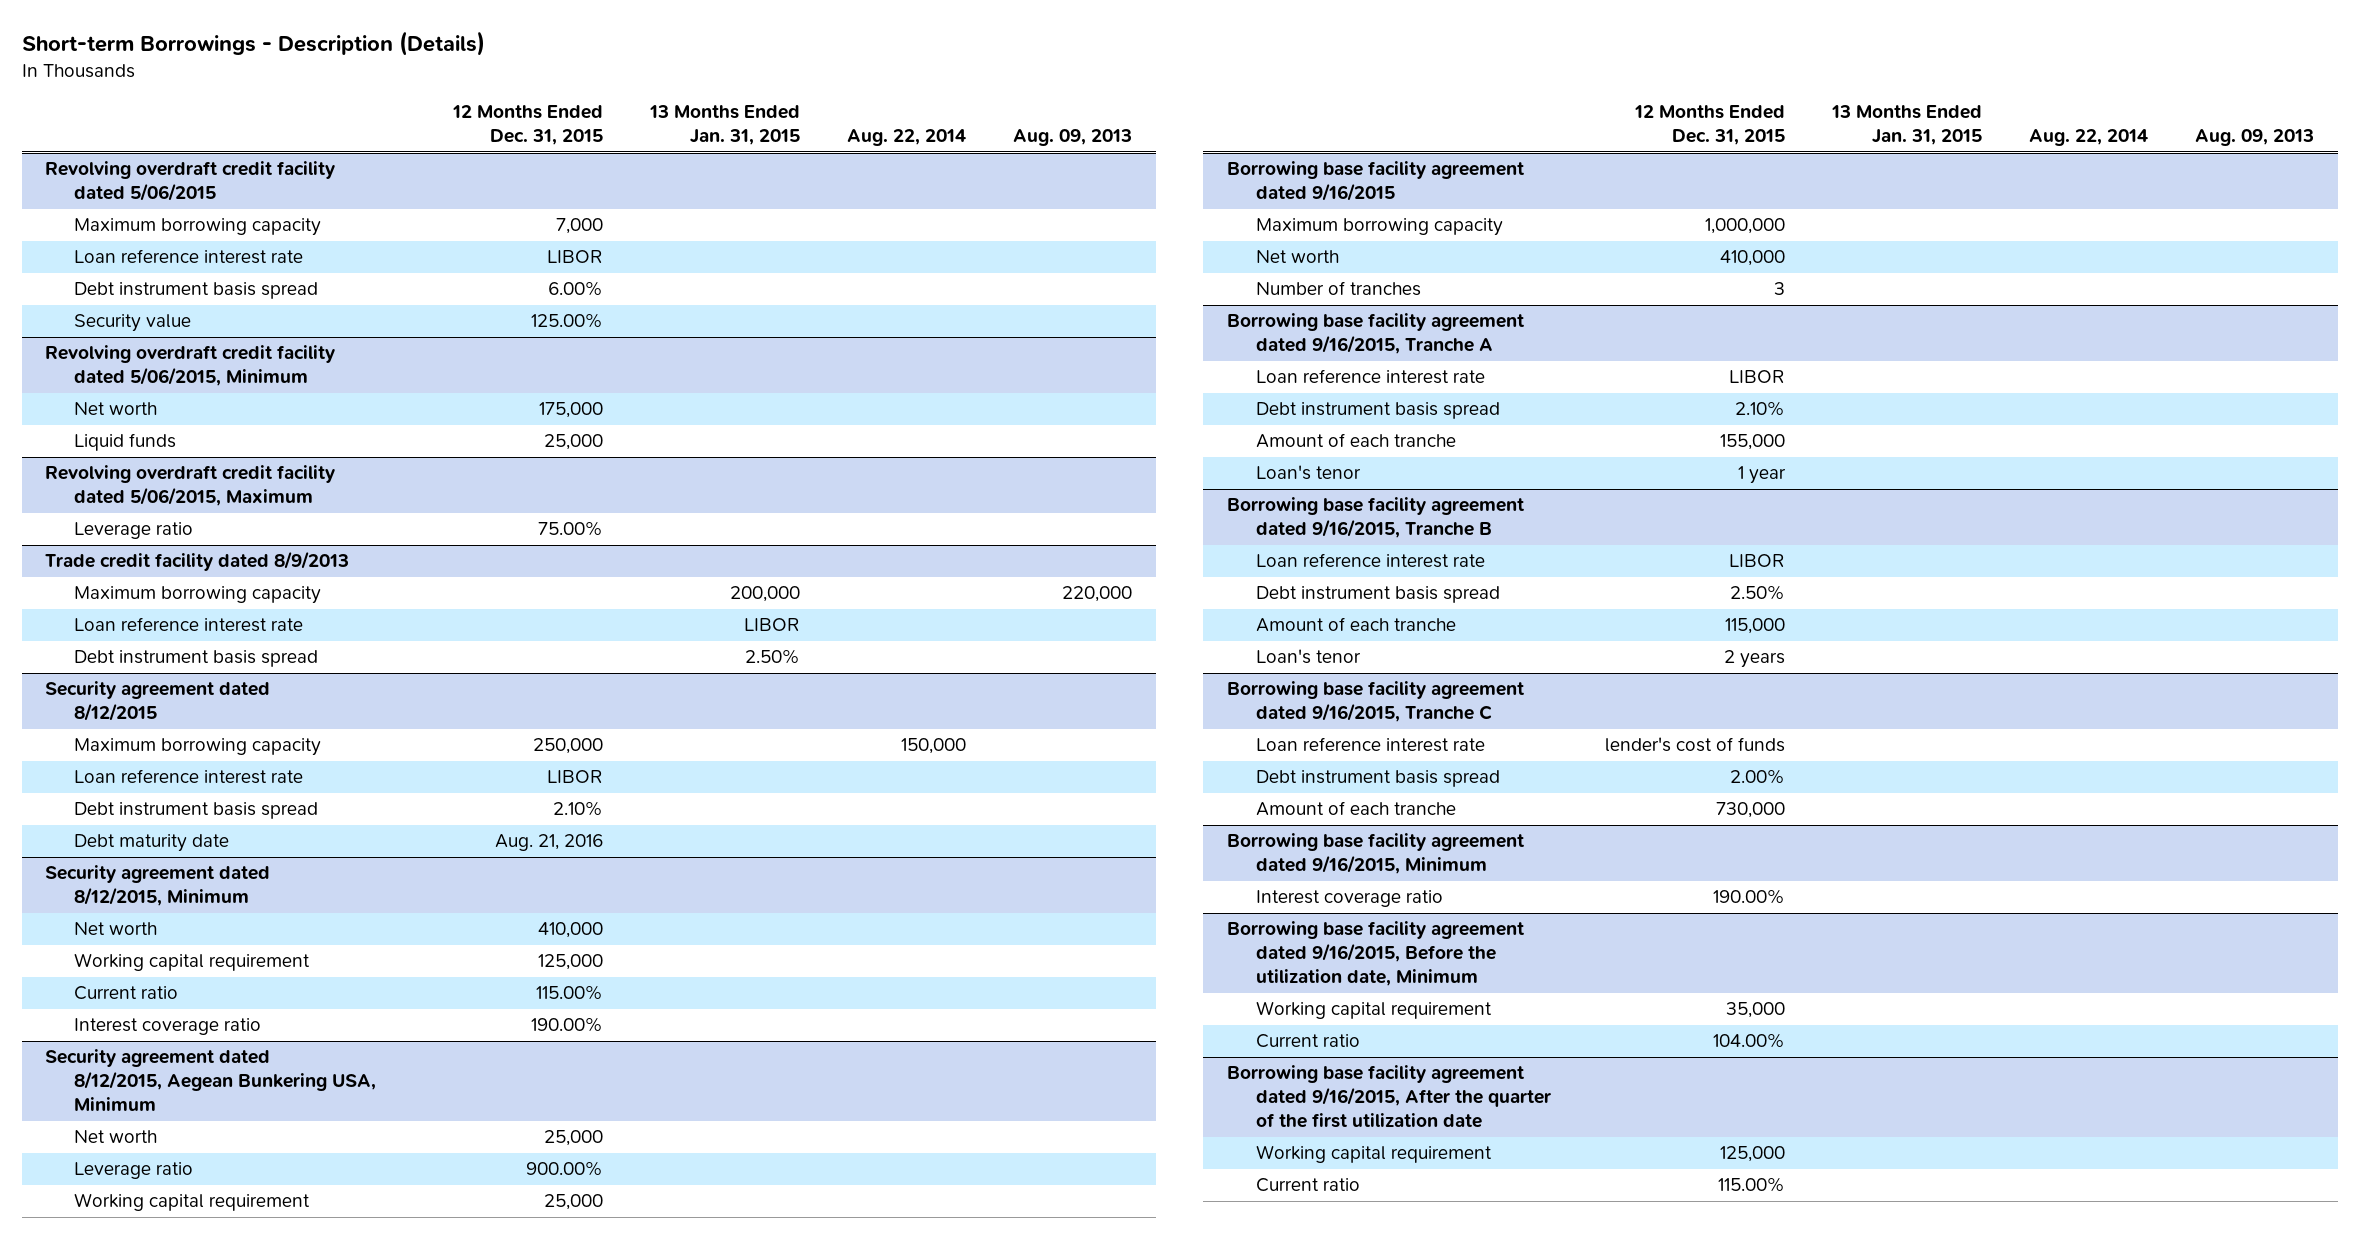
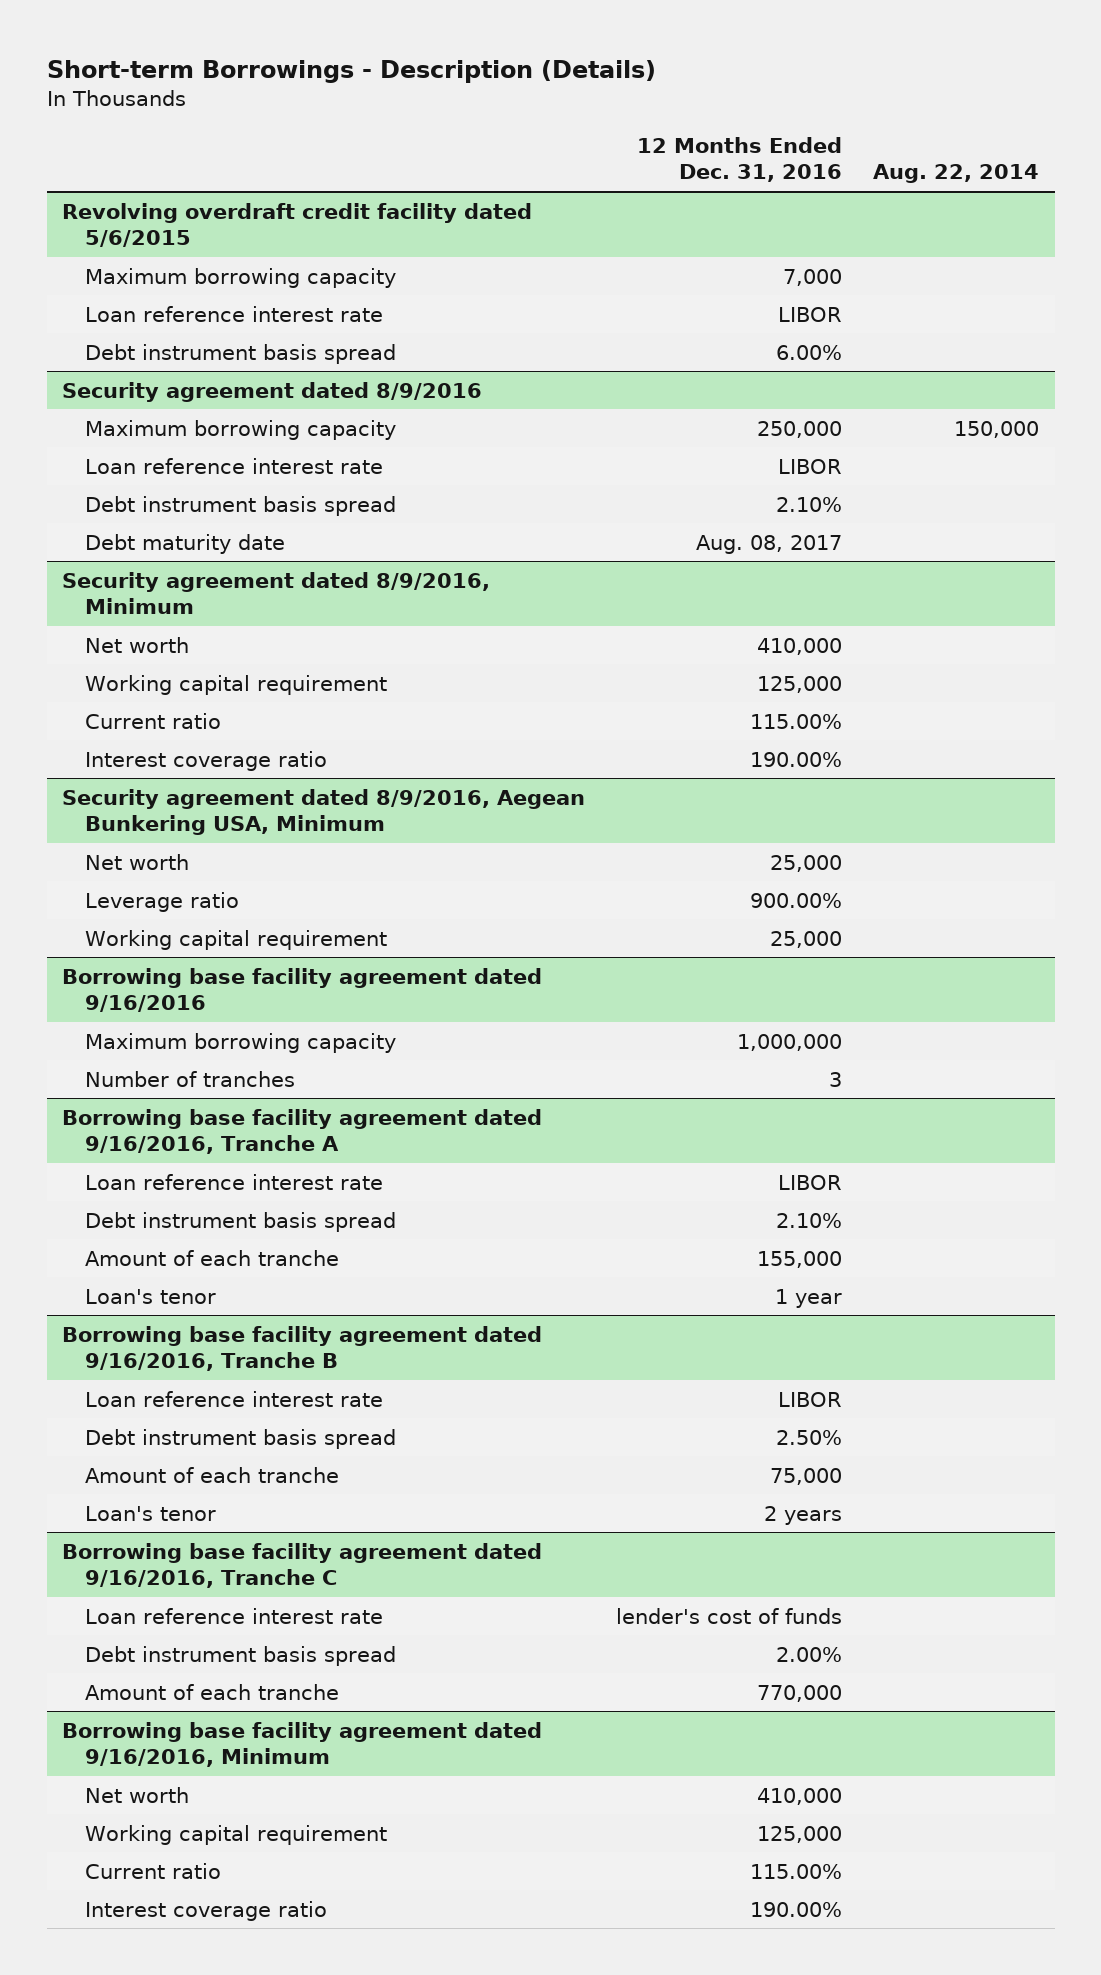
- | 12 Months Ended Dec. 31, 2015 | 13 Months Ended Jan. 31, 2015 | Aug. 22, 2014 | Aug. 09, 2013
+ | 12 Months Ended Dec. 31, 2016 | Aug. 22, 2014
- Revolving overdraft credit facility dated 5/06/2015
+ Revolving overdraft credit facility dated 5/6/2015
- Security value | 125.00% | | |
- Revolving overdraft credit facility dated 5/06/2015, Minimum
- Net worth | 175,000 | | |
- Liquid funds | 25,000 | | |
- Revolving overdraft credit facility dated 5/06/2015, Maximum
- Leverage ratio | 75.00% | | |
- Trade credit facility dated 8/9/2013
- Maximum borrowing capacity | | 200,000 | | 220,000
- Loan reference interest rate | | LIBOR | |
- Debt instrument basis spread | | 2.50% | |
- Security agreement dated 8/12/2015
+ Security agreement dated 8/9/2016
- Security agreement dated 8/12/2015, Minimum
+ Security agreement dated 8/9/2016, Minimum
- Security agreement dated 8/12/2015, Aegean Bunkering USA, Minimum
+ Security agreement dated 8/9/2016, Aegean Bunkering USA, Minimum
- Borrowing base facility agreement dated 9/16/2015
+ Borrowing base facility agreement dated 9/16/2016
- Net worth | 410,000 | | |
- Borrowing base facility agreement dated 9/16/2015, Tranche A
+ Borrowing base facility agreement dated 9/16/2016, Tranche A
- Borrowing base facility agreement dated 9/16/2015, Tranche B
+ Borrowing base facility agreement dated 9/16/2016, Tranche B
- Borrowing base facility agreement dated 9/16/2015, Tranche C
+ Borrowing base facility agreement dated 9/16/2016, Tranche C
- Borrowing base facility agreement dated 9/16/2015, Minimum
+ Borrowing base facility agreement dated 9/16/2016, Minimum
+ Net worth | 410,000 |
+ Working capital requirement | 125,000 |
+ Current ratio | 115.00% |
- Borrowing base facility agreement dated 9/16/2015, Before the utilization date, Minimum
- Working capital requirement | 35,000 | | |
- Current ratio | 104.00% | | |
- Borrowing base facility agreement dated 9/16/2015, After the quarter of the first utilization date
- Working capital requirement | 125,000 | | |
- Current ratio | 115.00% | | |

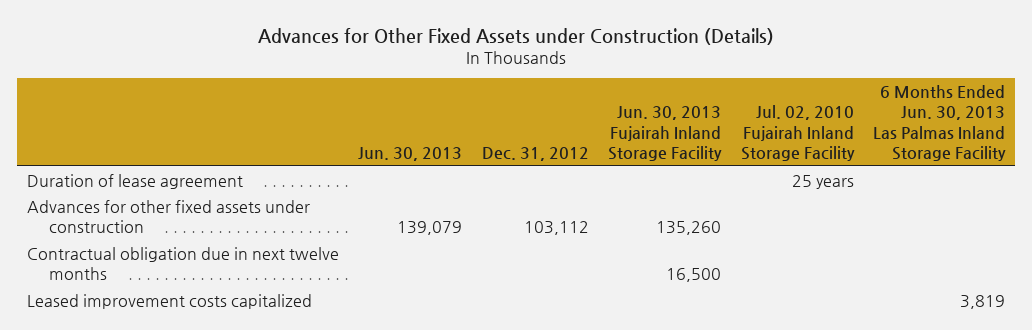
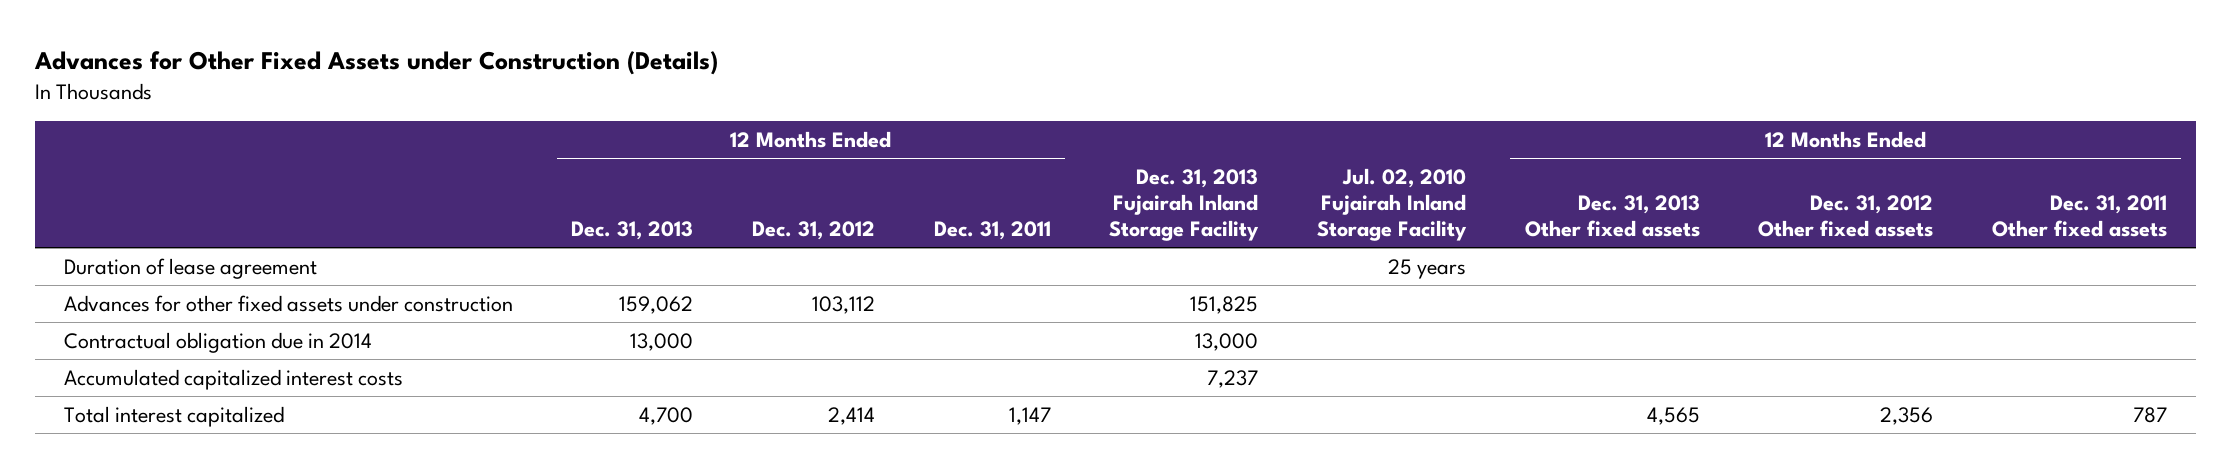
- | Jun. 30, 2013 | Dec. 31, 2012 | Jun. 30, 2013 Fujairah Inland Storage Facility | Jul. 02, 2010 Fujairah Inland Storage Facility | 6 Months Ended Jun. 30, 2013 Las Palmas Inland Storage Facility
+ | 12 Months Ended Dec. 31, 2013 | 12 Months Ended Dec. 31, 2012 | 12 Months Ended Dec. 31, 2011 | Dec. 31, 2013 Fujairah Inland Storage Facility | Jul. 02, 2010 Fujairah Inland Storage Facility | 12 Months Ended Dec. 31, 2013 Other fixed assets | 12 Months Ended Dec. 31, 2012 Other fixed assets | 12 Months Ended Dec. 31, 2011 Other fixed assets
- Contractual obligation due in next twelve months | | | 16,500 | |
- Leased improvement costs capitalized | | | | | 3,819
+ Contractual obligation due in 2014 | 13,000 | | | 13,000 | | | |
+ Accumulated capitalized interest costs | | | | 7,237 | | | |
+ Total interest capitalized | 4,700 | 2,414 | 1,147 | | | 4,565 | 2,356 | 787

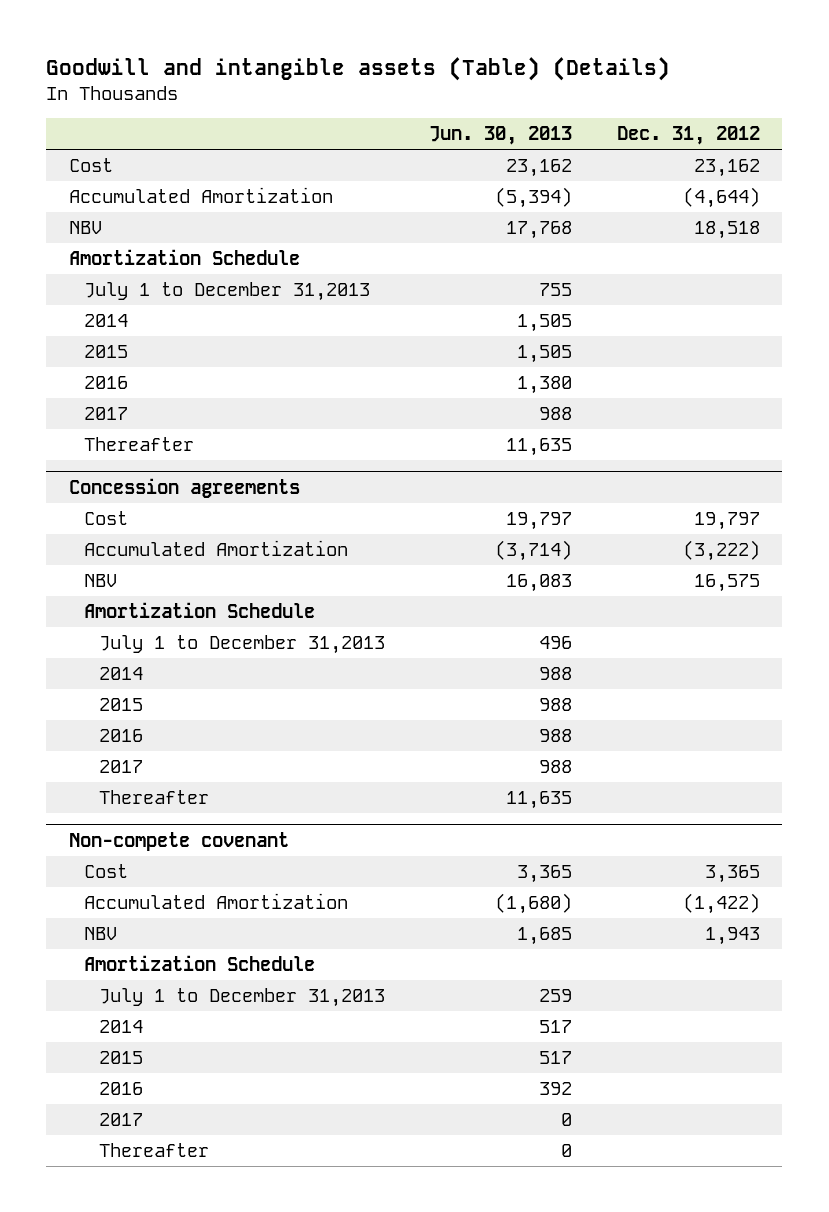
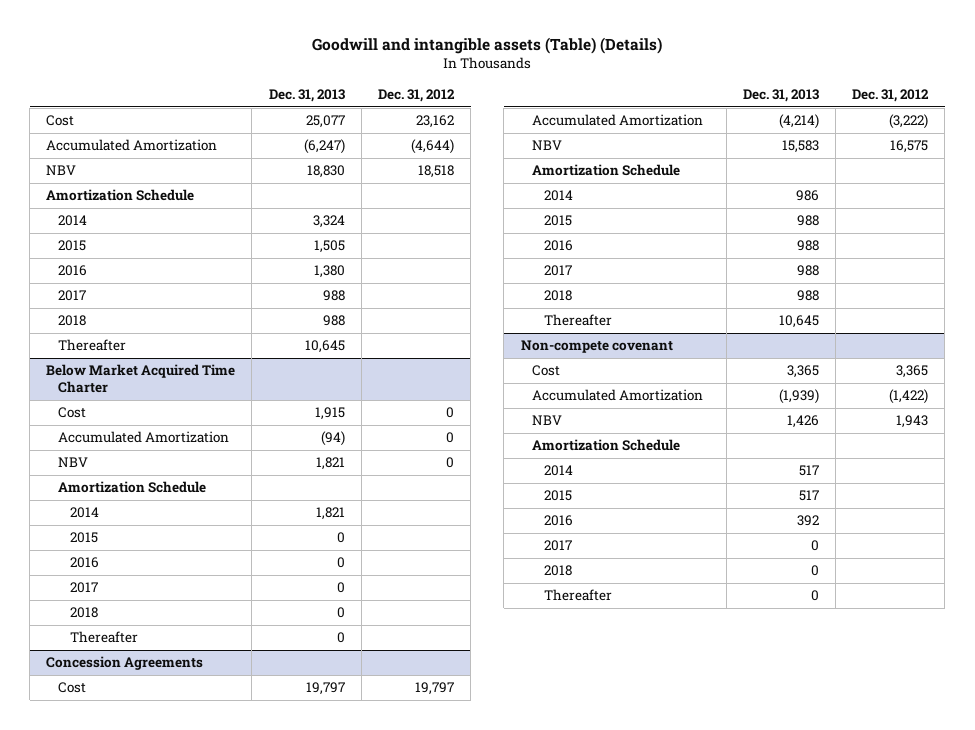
- | Jun. 30, 2013 | Dec. 31, 2012
+ | Dec. 31, 2013 | Dec. 31, 2012
- July 1 to December 31,2013 | 755 |
+ 2018 | 988 |
- Concession agreements
+ Below Market Acquired Time Charter
+ Cost | 1,915 | 0
+ Accumulated Amortization | (94) | 0
+ NBV | 1,821 | 0
+ Amortization Schedule
+ 2014 | 1,821 |
+ 2015 | 0 |
+ 2016 | 0 |
+ 2017 | 0 |
+ 2018 | 0 |
+ Thereafter | 0 |
+ Concession Agreements
- July 1 to December 31,2013 | 496 |
+ 2018 | 988 |
@ Non-compete covenant
- July 1 to December 31,2013 | 259 |
+ 2018 | 0 |

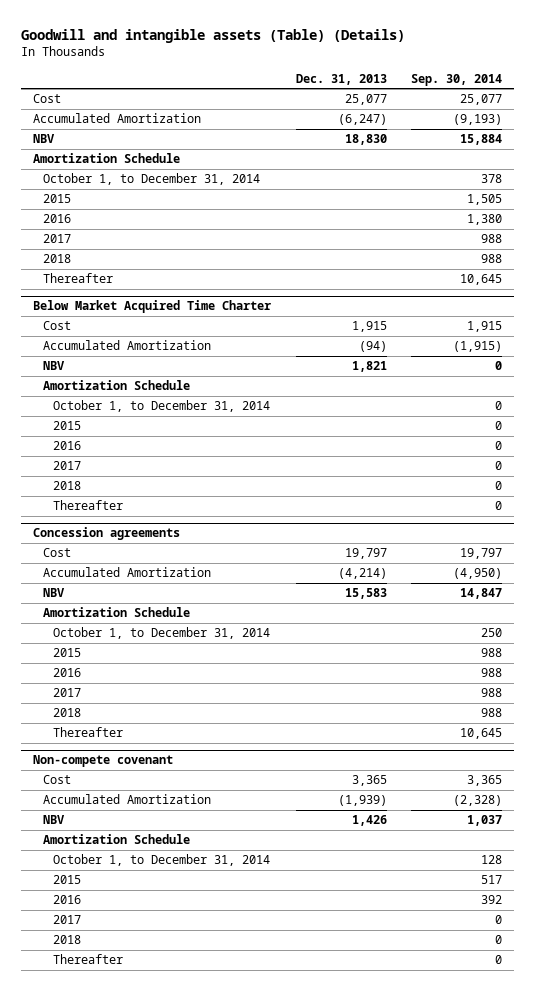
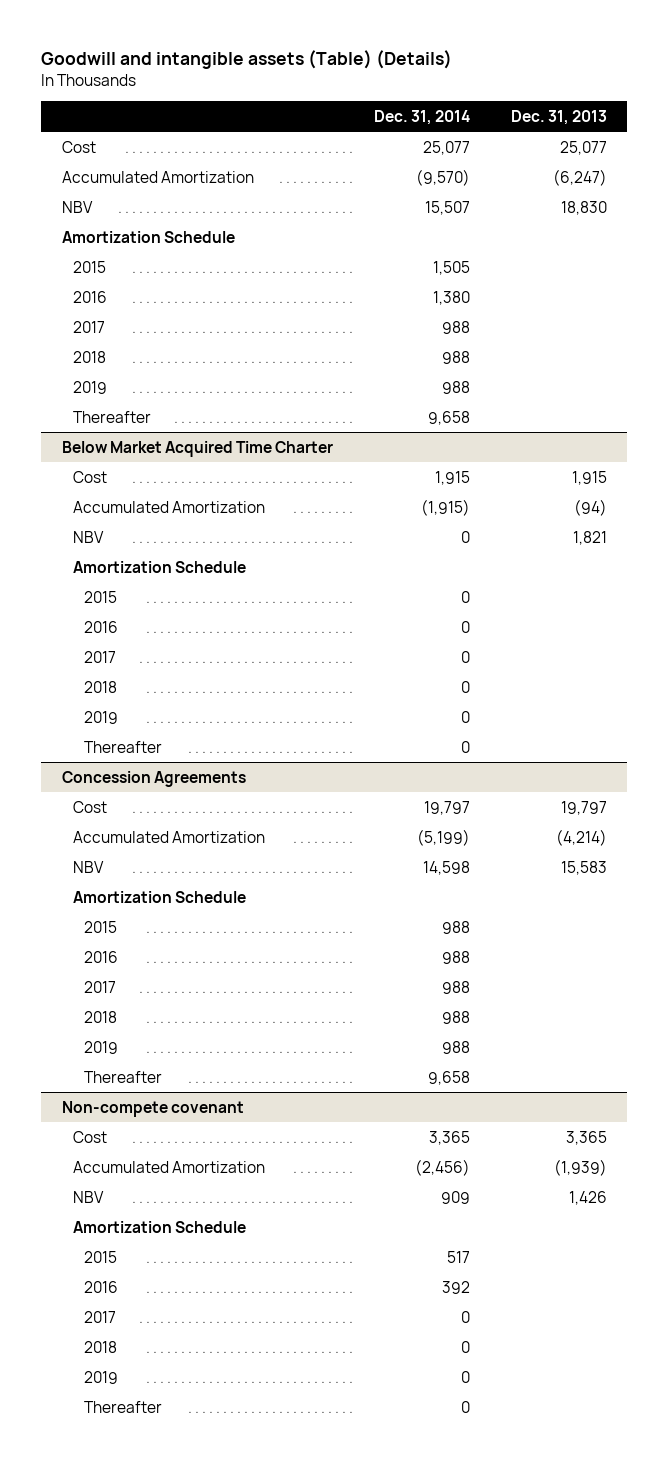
- | Dec. 31, 2013 | Sep. 30, 2014
+ | Dec. 31, 2014 | Dec. 31, 2013
- October 1, to December 31, 2014 | | 378
+ 2019 | 988 |
@ Below Market Acquired Time Charter
- October 1, to December 31, 2014 | | 0
+ 2019 | 0 |
- Concession agreements
+ Concession Agreements
- October 1, to December 31, 2014 | | 250
+ 2019 | 988 |
@ Non-compete covenant
- October 1, to December 31, 2014 | | 128
+ 2019 | 0 |

